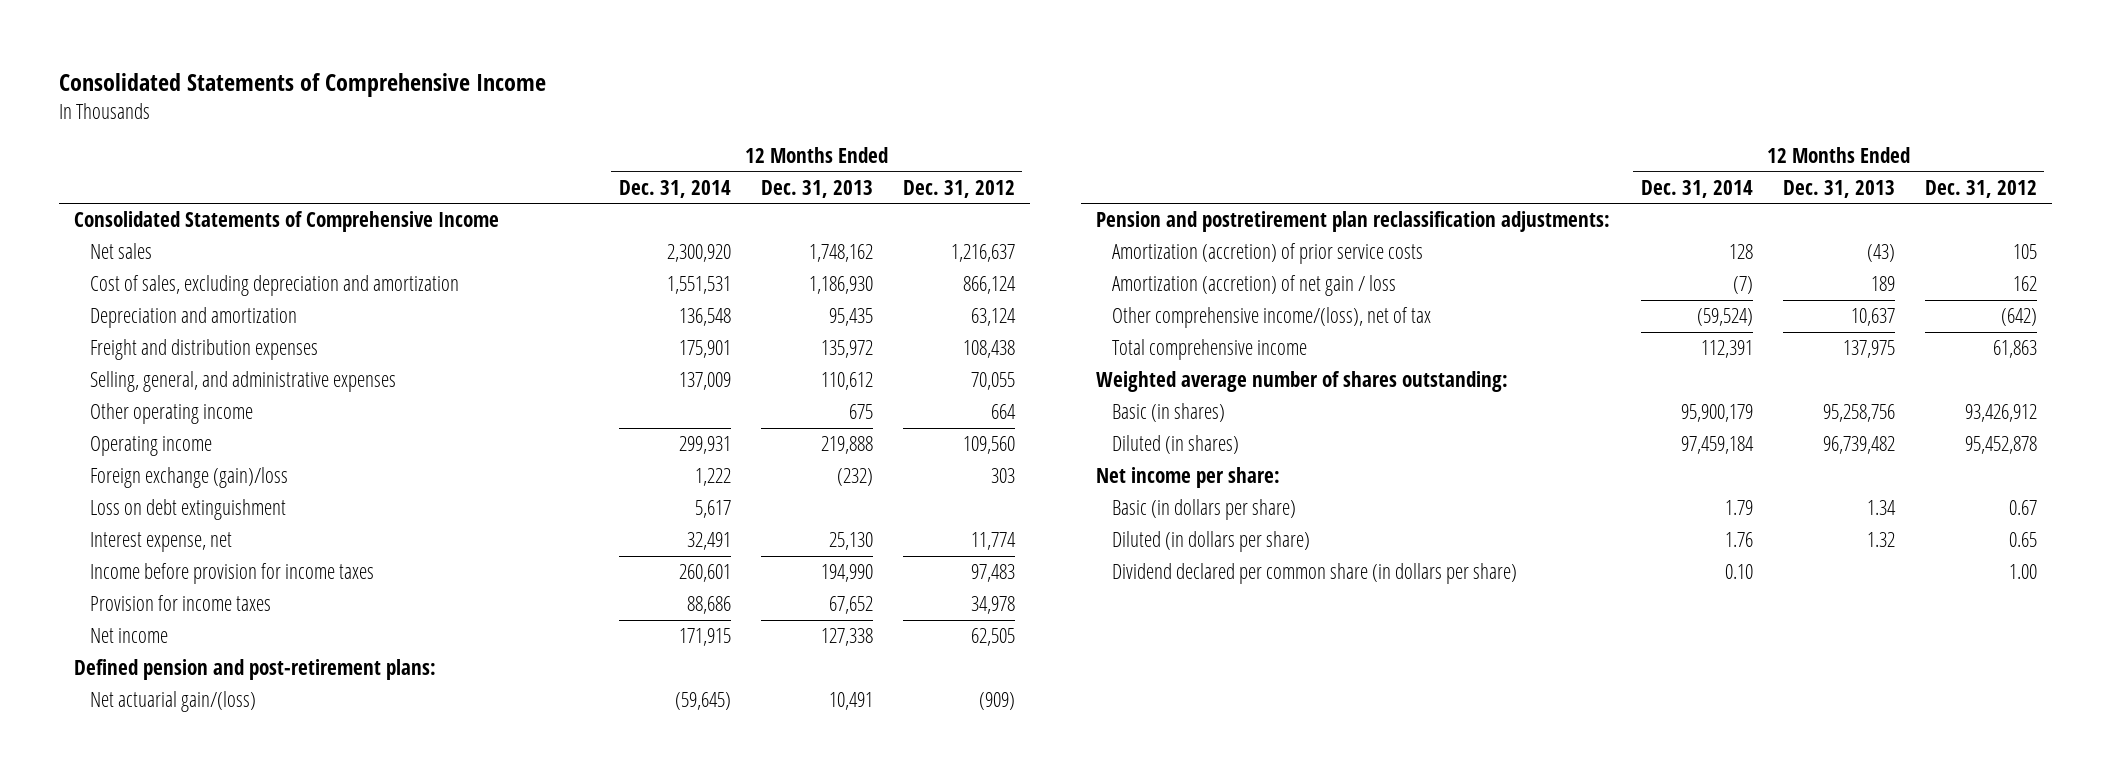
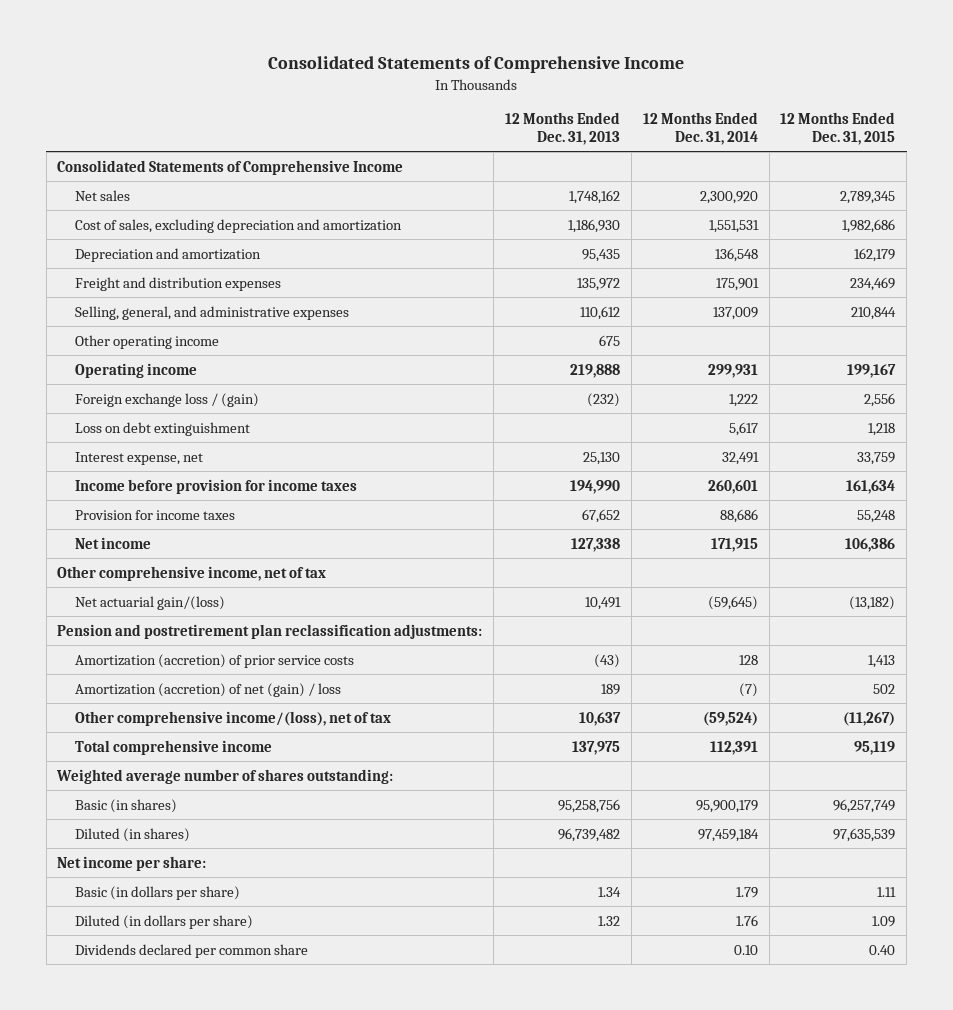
- | 12 Months Ended Dec. 31, 2014 | 12 Months Ended Dec. 31, 2013 | 12 Months Ended Dec. 31, 2012
+ | 12 Months Ended Dec. 31, 2013 | 12 Months Ended Dec. 31, 2014 | 12 Months Ended Dec. 31, 2015
- Foreign exchange (gain)/loss | 1,222 | (232) | 303
+ Foreign exchange loss / (gain) | (232) | 1,222 | 2,556
- Defined pension and post-retirement plans:
+ Other comprehensive income, net of tax
- Amortization (accretion) of net gain / loss | (7) | 189 | 162
+ Amortization (accretion) of net (gain) / loss | 189 | (7) | 502
- Dividend declared per common share (in dollars per share) | 0.10 | | 1.00
+ Dividends declared per common share | | 0.10 | 0.40

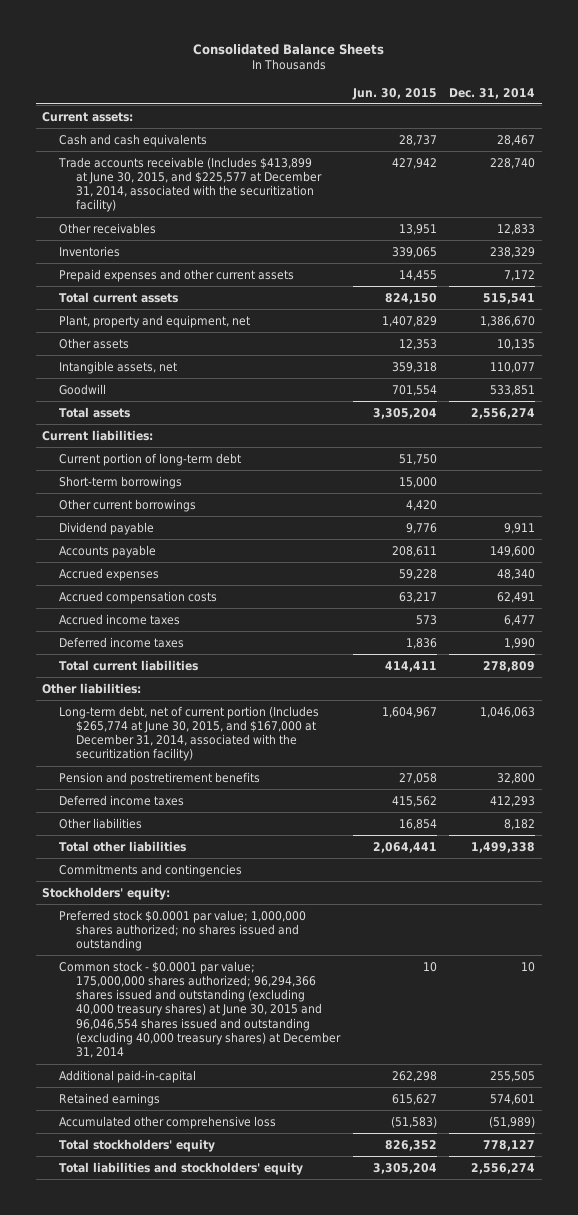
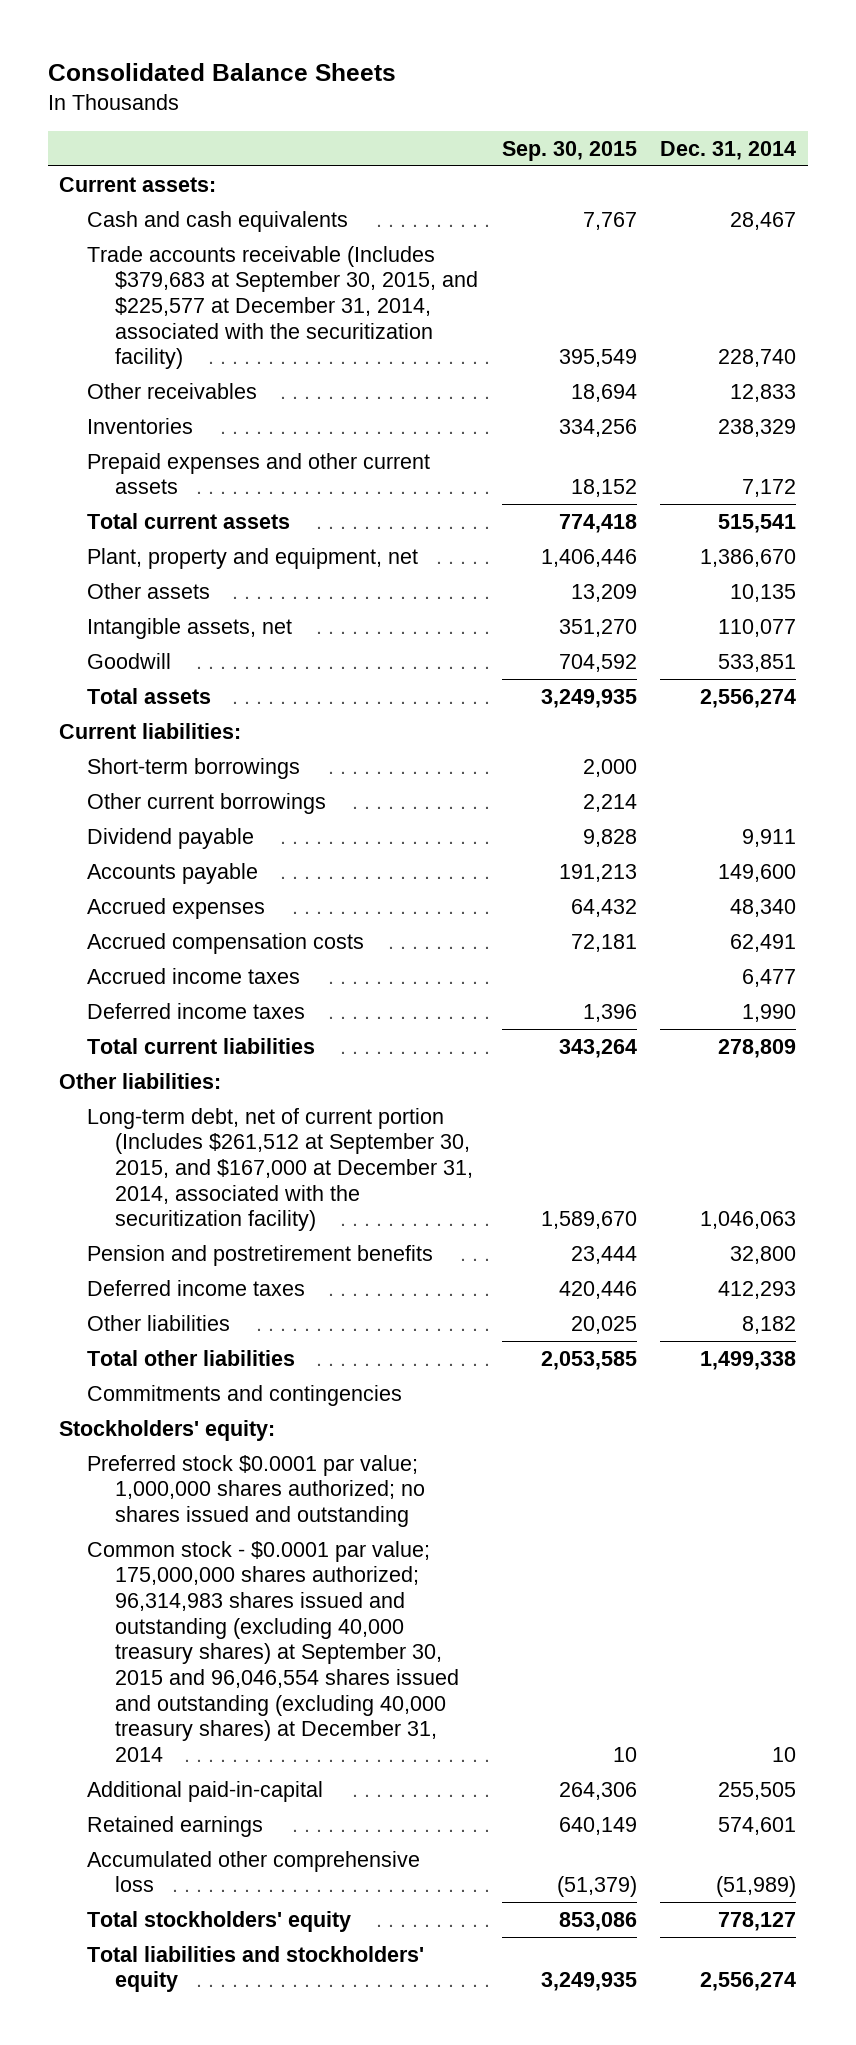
- | Jun. 30, 2015 | Dec. 31, 2014
+ | Sep. 30, 2015 | Dec. 31, 2014
- Trade accounts receivable (Includes $413,899 at June 30, 2015, and $225,577 at December 31, 2014, associated with the securitization facility) | 427,942 | 228,740
+ Trade accounts receivable (Includes $379,683 at September 30, 2015, and $225,577 at December 31, 2014, associated with the securitization facility) | 395,549 | 228,740
- Current portion of long-term debt | 51,750 |
- Long-term debt, net of current portion (Includes $265,774 at June 30, 2015, and $167,000 at December 31, 2014, associated with the securitization facility) | 1,604,967 | 1,046,063
+ Long-term debt, net of current portion (Includes $261,512 at September 30, 2015, and $167,000 at December 31, 2014, associated with the securitization facility) | 1,589,670 | 1,046,063
- Common stock - $0.0001 par value; 175,000,000 shares authorized; 96,294,366 shares issued and outstanding (excluding 40,000 treasury shares) at June 30, 2015 and 96,046,554 shares issued and outstanding (excluding 40,000 treasury shares) at December 31, 2014 | 10 | 10
+ Common stock - $0.0001 par value; 175,000,000 shares authorized; 96,314,983 shares issued and outstanding (excluding 40,000 treasury shares) at September 30, 2015 and 96,046,554 shares issued and outstanding (excluding 40,000 treasury shares) at December 31, 2014 | 10 | 10

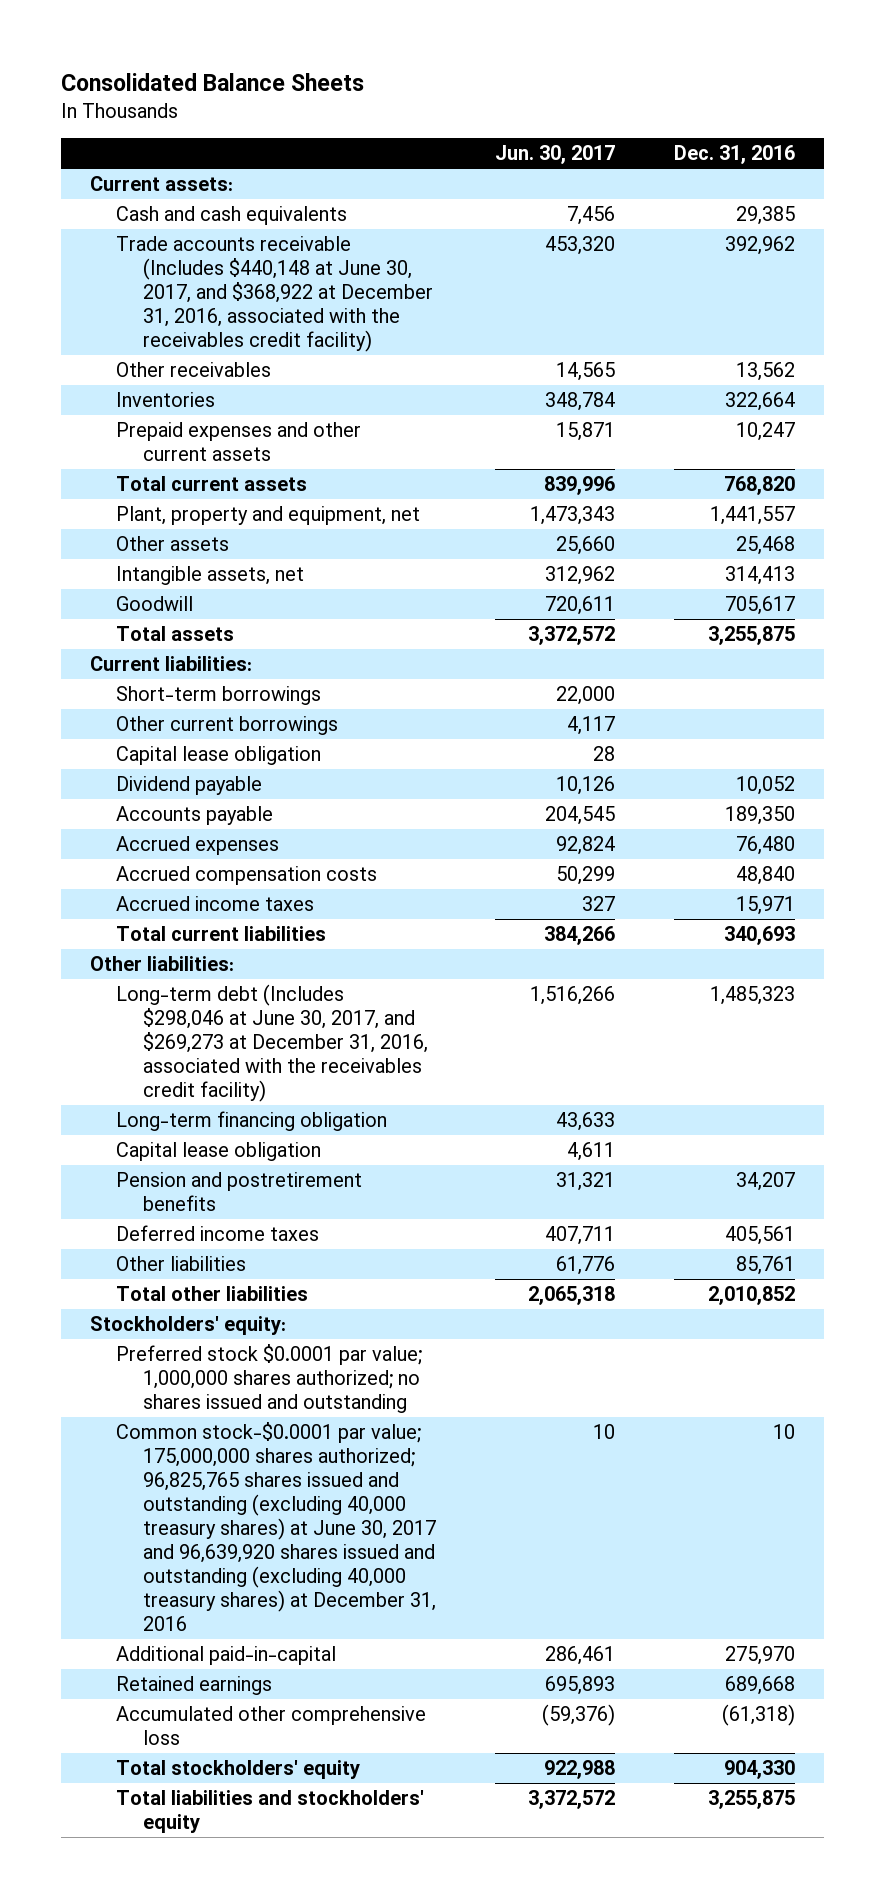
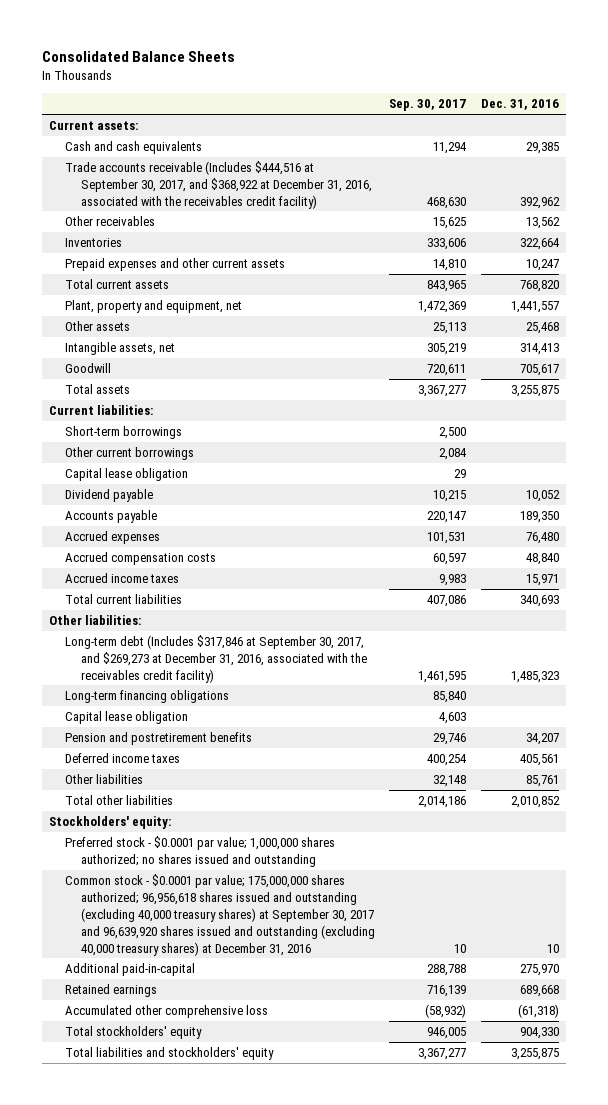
- | Jun. 30, 2017 | Dec. 31, 2016
+ | Sep. 30, 2017 | Dec. 31, 2016
- Trade accounts receivable (Includes $440,148 at June 30, 2017, and $368,922 at December 31, 2016, associated with the receivables credit facility) | 453,320 | 392,962
+ Trade accounts receivable (Includes $444,516 at September 30, 2017, and $368,922 at December 31, 2016, associated with the receivables credit facility) | 468,630 | 392,962
- Long-term debt (Includes $298,046 at June 30, 2017, and $269,273 at December 31, 2016, associated with the receivables credit facility) | 1,516,266 | 1,485,323
- Long-term financing obligation | 43,633 |
+ Long-term debt (Includes $317,846 at September 30, 2017, and $269,273 at December 31, 2016, associated with the receivables credit facility) | 1,461,595 | 1,485,323
+ Long-term financing obligations | 85,840 |
- Preferred stock $0.0001 par value; 1,000,000 shares authorized; no shares issued and outstanding
- Common stock-$0.0001 par value; 175,000,000 shares authorized; 96,825,765 shares issued and outstanding (excluding 40,000 treasury shares) at June 30, 2017 and 96,639,920 shares issued and outstanding (excluding 40,000 treasury shares) at December 31, 2016 | 10 | 10
+ Preferred stock - $0.0001 par value; 1,000,000 shares authorized; no shares issued and outstanding
+ Common stock - $0.0001 par value; 175,000,000 shares authorized; 96,956,618 shares issued and outstanding (excluding 40,000 treasury shares) at September 30, 2017 and 96,639,920 shares issued and outstanding (excluding 40,000 treasury shares) at December 31, 2016 | 10 | 10

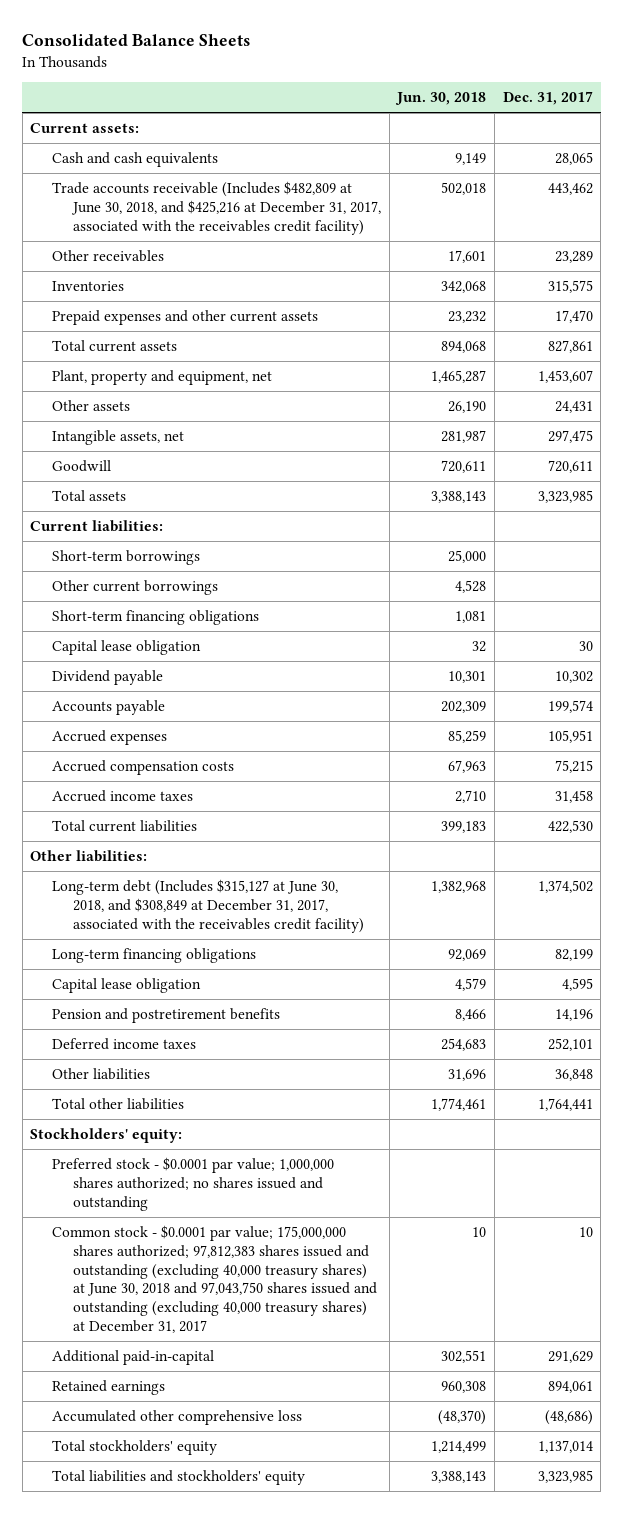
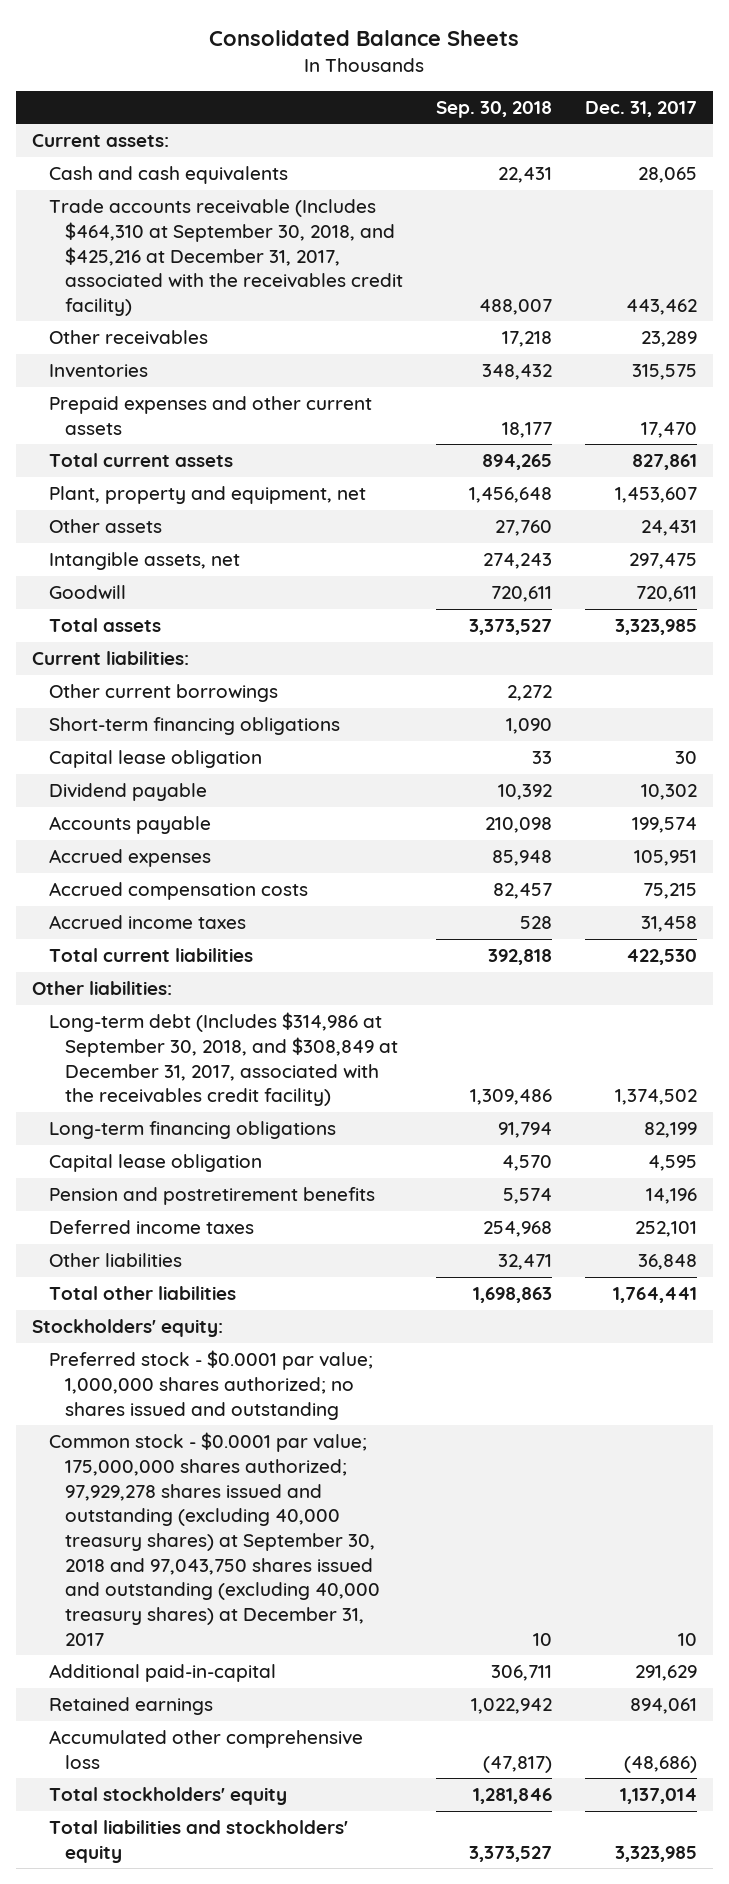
- | Jun. 30, 2018 | Dec. 31, 2017
+ | Sep. 30, 2018 | Dec. 31, 2017
- Trade accounts receivable (Includes $482,809 at June 30, 2018, and $425,216 at December 31, 2017, associated with the receivables credit facility) | 502,018 | 443,462
+ Trade accounts receivable (Includes $464,310 at September 30, 2018, and $425,216 at December 31, 2017, associated with the receivables credit facility) | 488,007 | 443,462
- Short-term borrowings | 25,000 |
- Long-term debt (Includes $315,127 at June 30, 2018, and $308,849 at December 31, 2017, associated with the receivables credit facility) | 1,382,968 | 1,374,502
+ Long-term debt (Includes $314,986 at September 30, 2018, and $308,849 at December 31, 2017, associated with the receivables credit facility) | 1,309,486 | 1,374,502
- Common stock - $0.0001 par value; 175,000,000 shares authorized; 97,812,383 shares issued and outstanding (excluding 40,000 treasury shares) at June 30, 2018 and 97,043,750 shares issued and outstanding (excluding 40,000 treasury shares) at December 31, 2017 | 10 | 10
+ Common stock - $0.0001 par value; 175,000,000 shares authorized; 97,929,278 shares issued and outstanding (excluding 40,000 treasury shares) at September 30, 2018 and 97,043,750 shares issued and outstanding (excluding 40,000 treasury shares) at December 31, 2017 | 10 | 10

